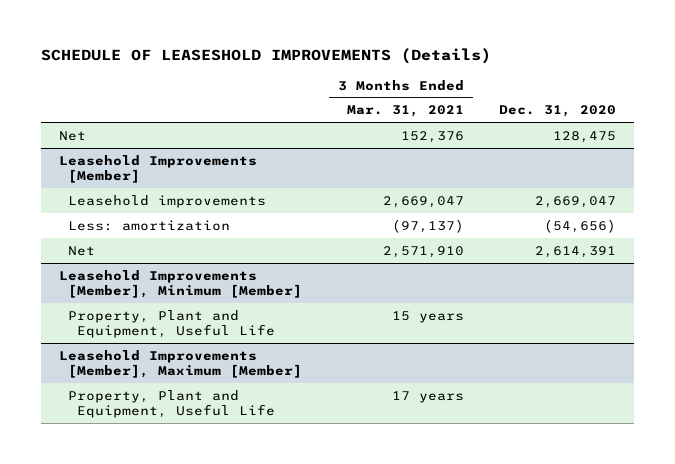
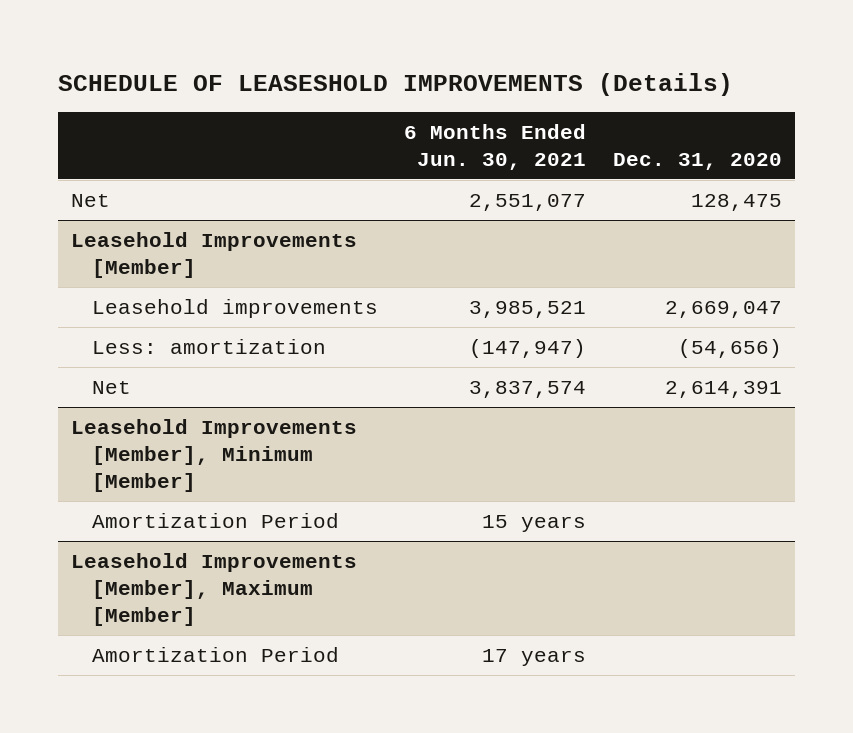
- | 3 Months Ended Mar. 31, 2021 | Dec. 31, 2020
+ | 6 Months Ended Jun. 30, 2021 | Dec. 31, 2020
@ Leasehold Improvements [Member], Minimum [Member]
- Property, Plant and Equipment, Useful Life | 15 years |
+ Amortization Period | 15 years |
@ Leasehold Improvements [Member], Maximum [Member]
- Property, Plant and Equipment, Useful Life | 17 years |
+ Amortization Period | 17 years |

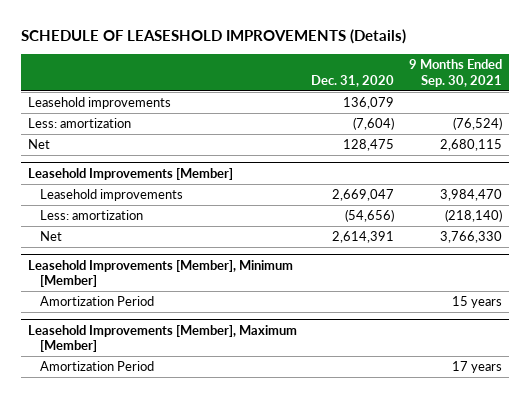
- | 6 Months Ended Jun. 30, 2021 | Dec. 31, 2020
+ | Dec. 31, 2020 | 9 Months Ended Sep. 30, 2021
+ Leasehold improvements | 136,079 |
+ Less: amortization | (7,604) | (76,524)

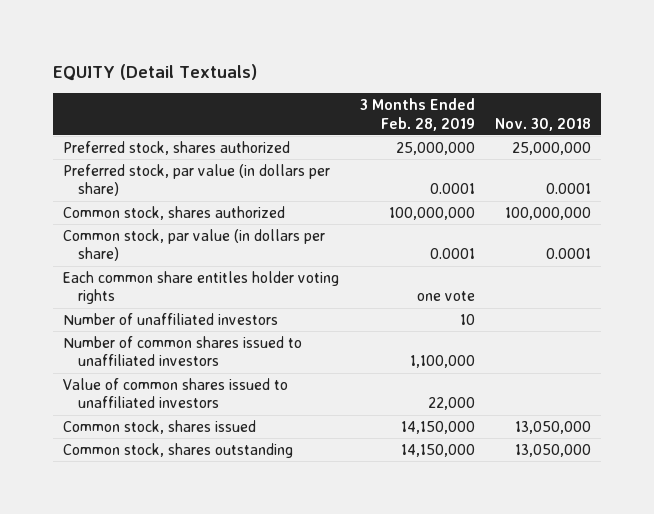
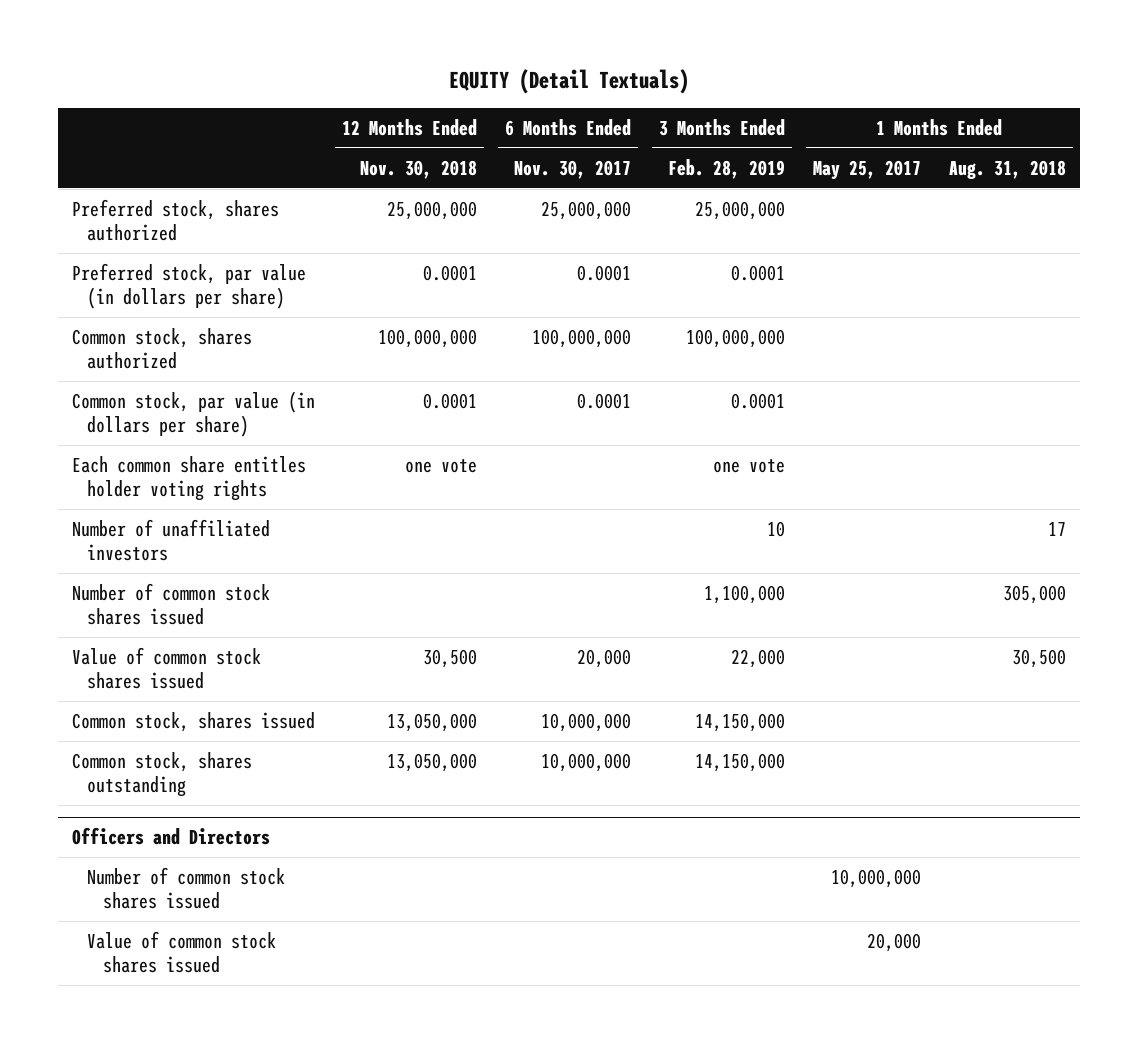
- | 3 Months Ended Feb. 28, 2019 | Nov. 30, 2018
+ | 12 Months Ended Nov. 30, 2018 | 6 Months Ended Nov. 30, 2017 | 3 Months Ended Feb. 28, 2019 | 1 Months Ended May 25, 2017 | 1 Months Ended Aug. 31, 2018
- Number of common shares issued to unaffiliated investors | 1,100,000 |
- Value of common shares issued to unaffiliated investors | 22,000 |
+ Number of common stock shares issued | | | 1,100,000 | | 305,000
+ Value of common stock shares issued | 30,500 | 20,000 | 22,000 | | 30,500
+ Officers and Directors
+ Number of common stock shares issued | | | | 10,000,000 |
+ Value of common stock shares issued | | | | 20,000 |

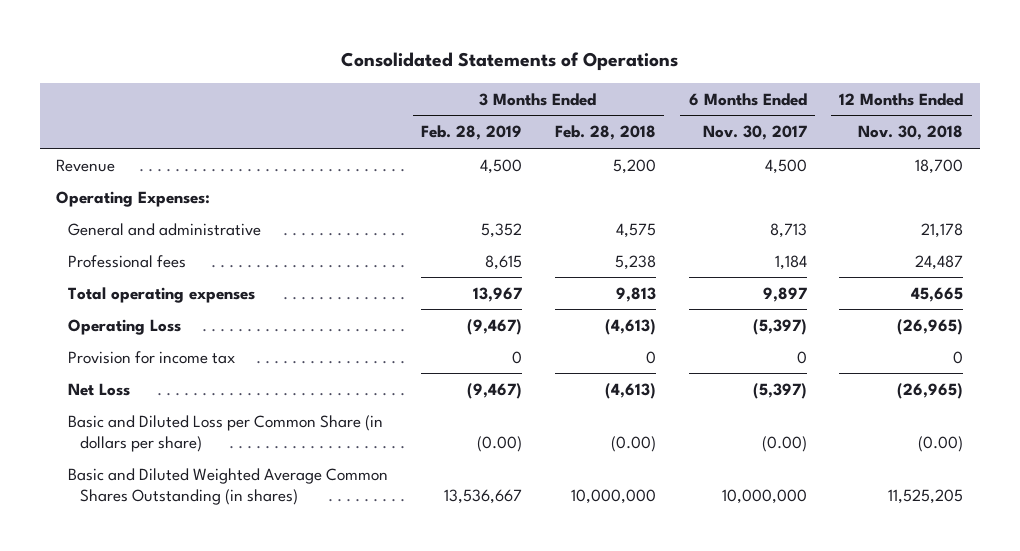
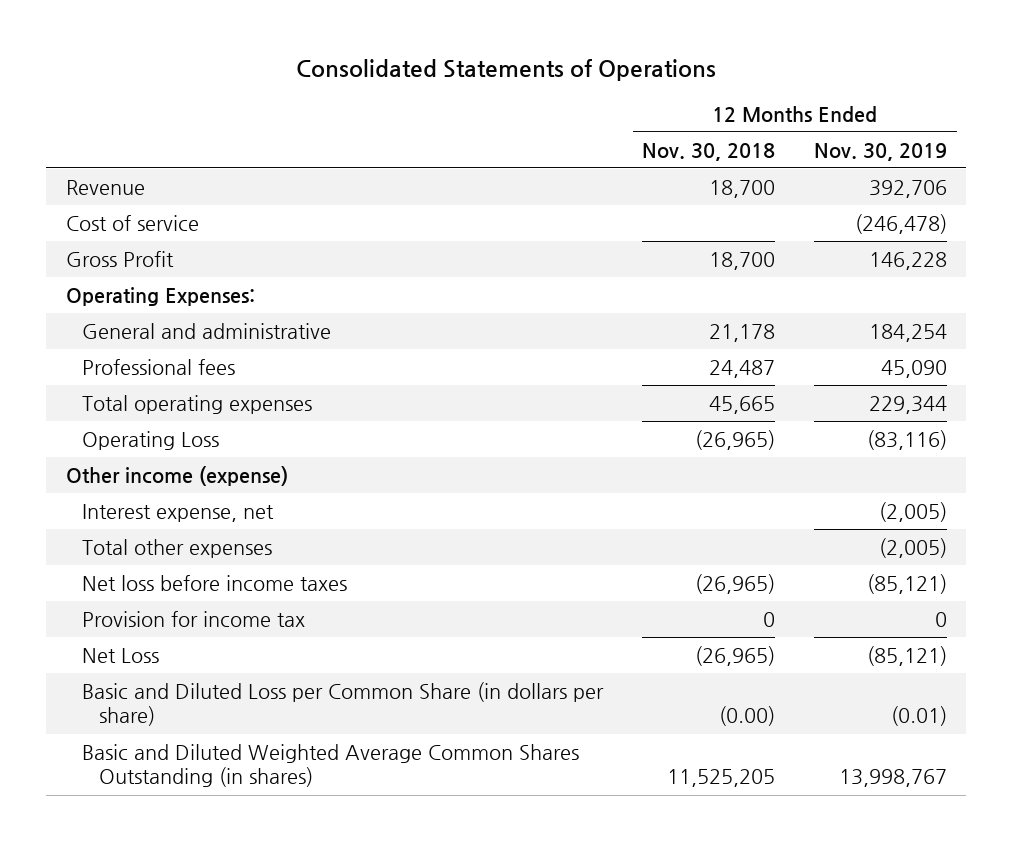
- | 3 Months Ended Feb. 28, 2019 | 3 Months Ended Feb. 28, 2018 | 6 Months Ended Nov. 30, 2017 | 12 Months Ended Nov. 30, 2018
+ | 12 Months Ended Nov. 30, 2018 | 12 Months Ended Nov. 30, 2019
+ Cost of service | | (246,478)
+ Gross Profit | 18,700 | 146,228
+ Other income (expense)
+ Interest expense, net | | (2,005)
+ Total other expenses | | (2,005)
+ Net loss before income taxes | (26,965) | (85,121)

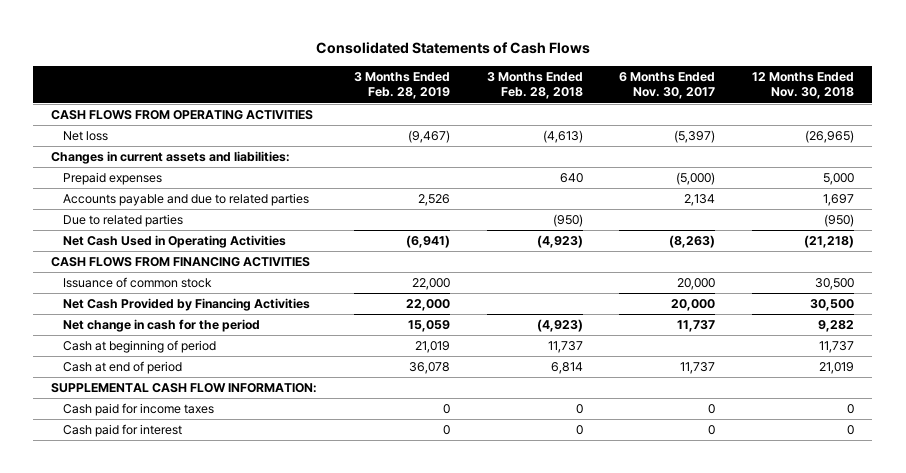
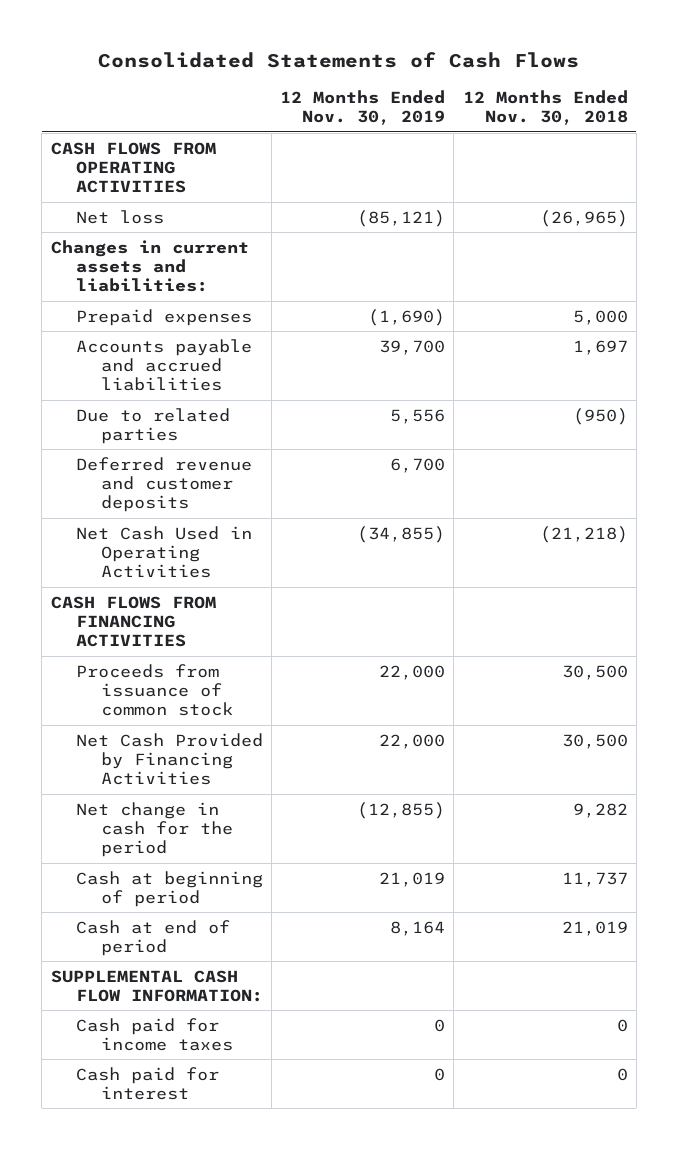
- | 3 Months Ended Feb. 28, 2019 | 3 Months Ended Feb. 28, 2018 | 6 Months Ended Nov. 30, 2017 | 12 Months Ended Nov. 30, 2018
+ | 12 Months Ended Nov. 30, 2019 | 12 Months Ended Nov. 30, 2018
- Accounts payable and due to related parties | 2,526 | | 2,134 | 1,697
+ Accounts payable and accrued liabilities | 39,700 | 1,697
+ Deferred revenue and customer deposits | 6,700 |
- Issuance of common stock | 22,000 | | 20,000 | 30,500
+ Proceeds from issuance of common stock | 22,000 | 30,500

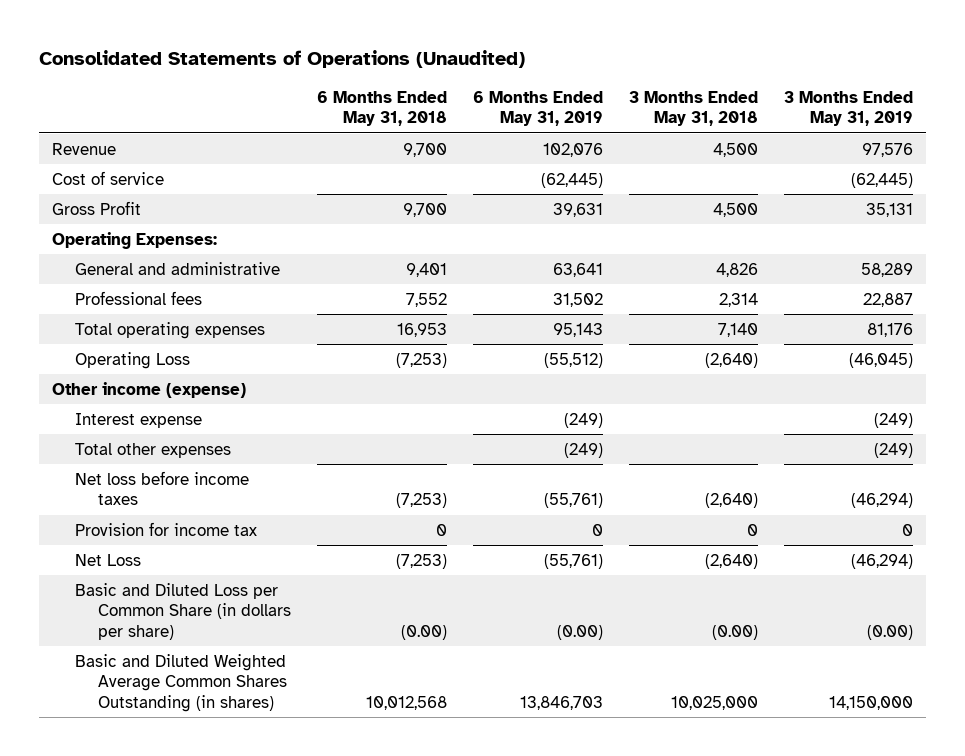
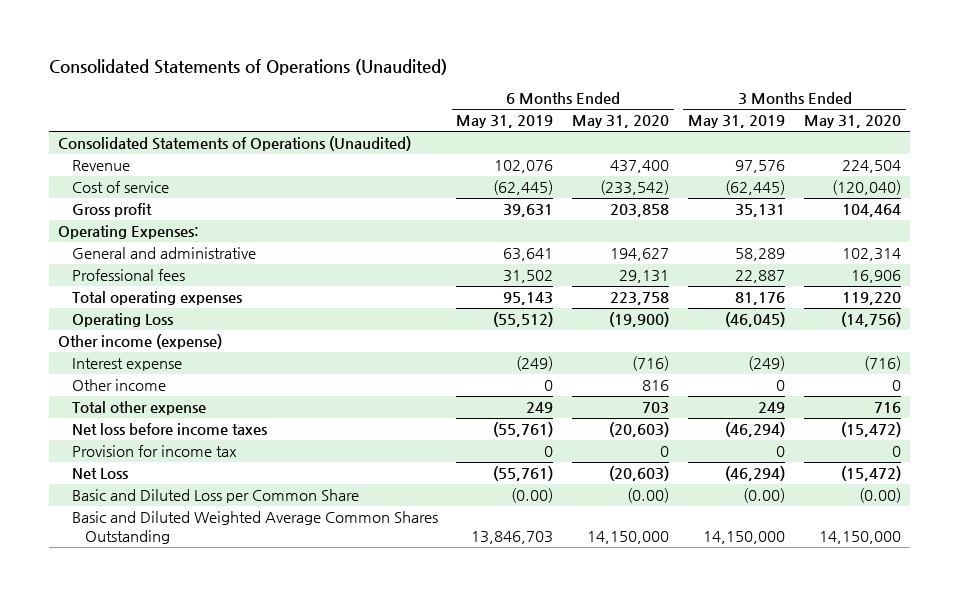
- | 6 Months Ended May 31, 2018 | 6 Months Ended May 31, 2019 | 3 Months Ended May 31, 2018 | 3 Months Ended May 31, 2019
+ | 6 Months Ended May 31, 2019 | 6 Months Ended May 31, 2020 | 3 Months Ended May 31, 2019 | 3 Months Ended May 31, 2020
+ Consolidated Statements of Operations (Unaudited)
- Gross Profit | 9,700 | 39,631 | 4,500 | 35,131
+ Gross profit | 39,631 | 203,858 | 35,131 | 104,464
- Total other expenses | | (249) | | (249)
+ Other income | 0 | 816 | 0 | 0
+ Total other expense | 249 | 703 | 249 | 716
- Basic and Diluted Loss per Common Share (in dollars per share) | (0.00) | (0.00) | (0.00) | (0.00)
- Basic and Diluted Weighted Average Common Shares Outstanding (in shares) | 10,012,568 | 13,846,703 | 10,025,000 | 14,150,000
+ Basic and Diluted Loss per Common Share | (0.00) | (0.00) | (0.00) | (0.00)
+ Basic and Diluted Weighted Average Common Shares Outstanding | 13,846,703 | 14,150,000 | 14,150,000 | 14,150,000

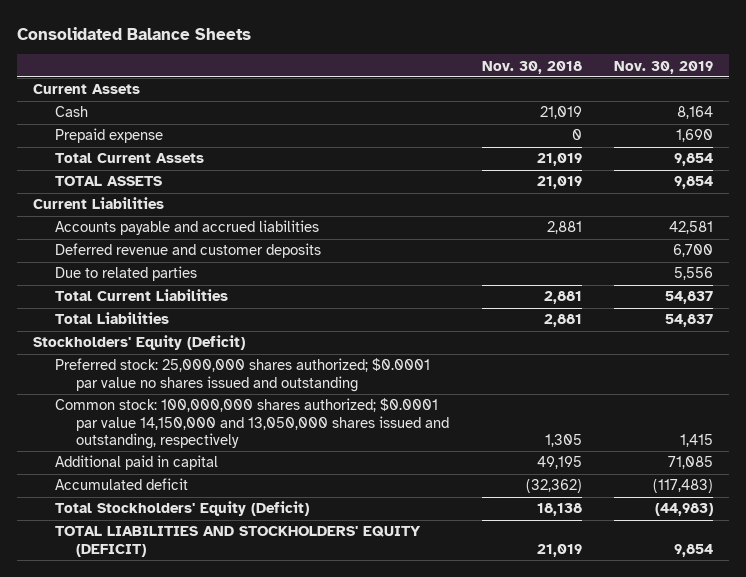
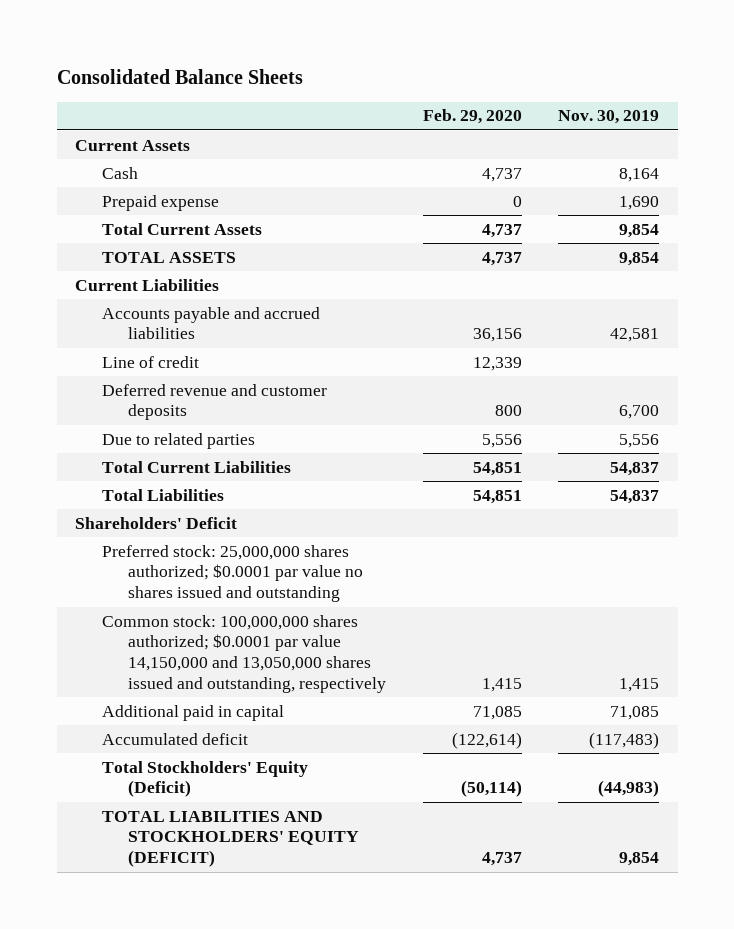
- | Nov. 30, 2018 | Nov. 30, 2019
+ | Feb. 29, 2020 | Nov. 30, 2019
+ Line of credit | 12,339 |
- Stockholders' Equity (Deficit)
+ Shareholders' Deficit

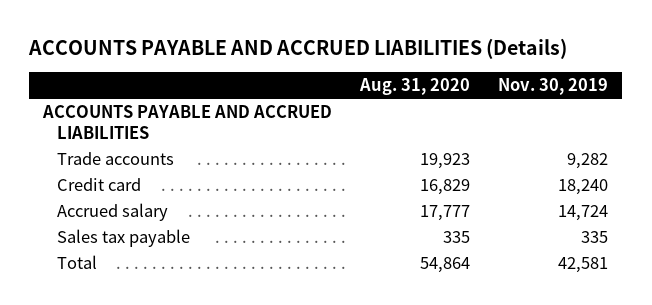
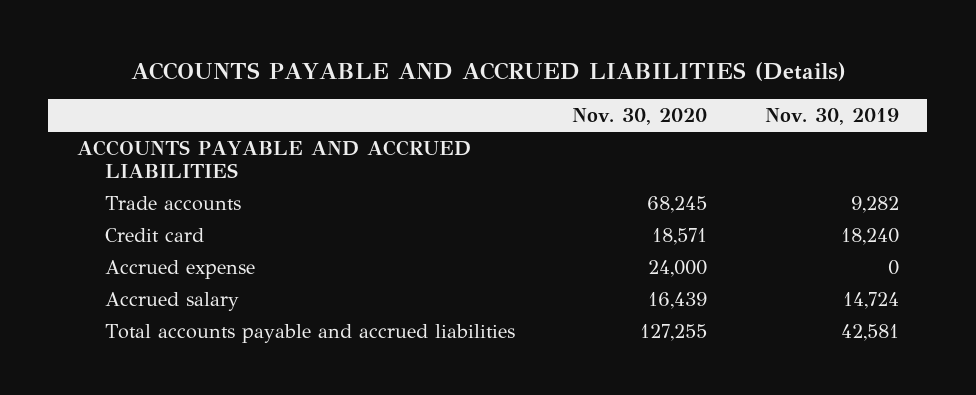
- | Aug. 31, 2020 | Nov. 30, 2019
+ | Nov. 30, 2020 | Nov. 30, 2019
+ Accrued expense | 24,000 | 0
- Sales tax payable | 335 | 335
- Total | 54,864 | 42,581
+ Total accounts payable and accrued liabilities | 127,255 | 42,581

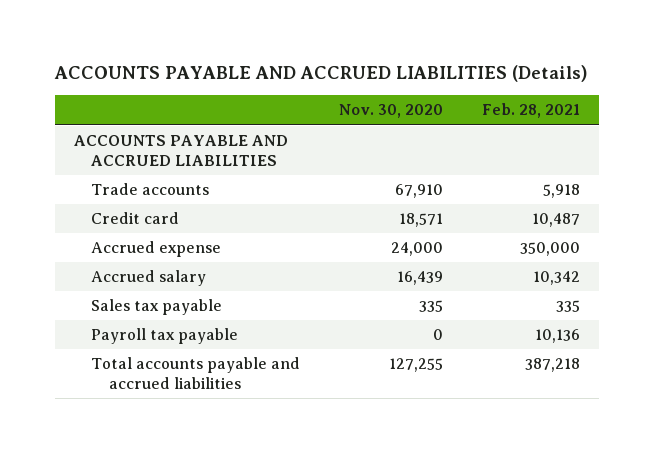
- | Nov. 30, 2020 | Nov. 30, 2019
+ | Nov. 30, 2020 | Feb. 28, 2021
- Trade accounts | 68,245 | 9,282
+ Trade accounts | 67,910 | 5,918
+ Sales tax payable | 335 | 335
+ Payroll tax payable | 0 | 10,136

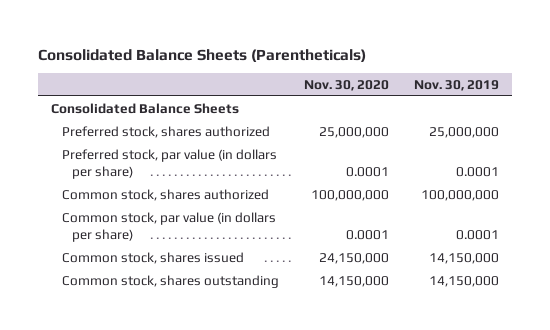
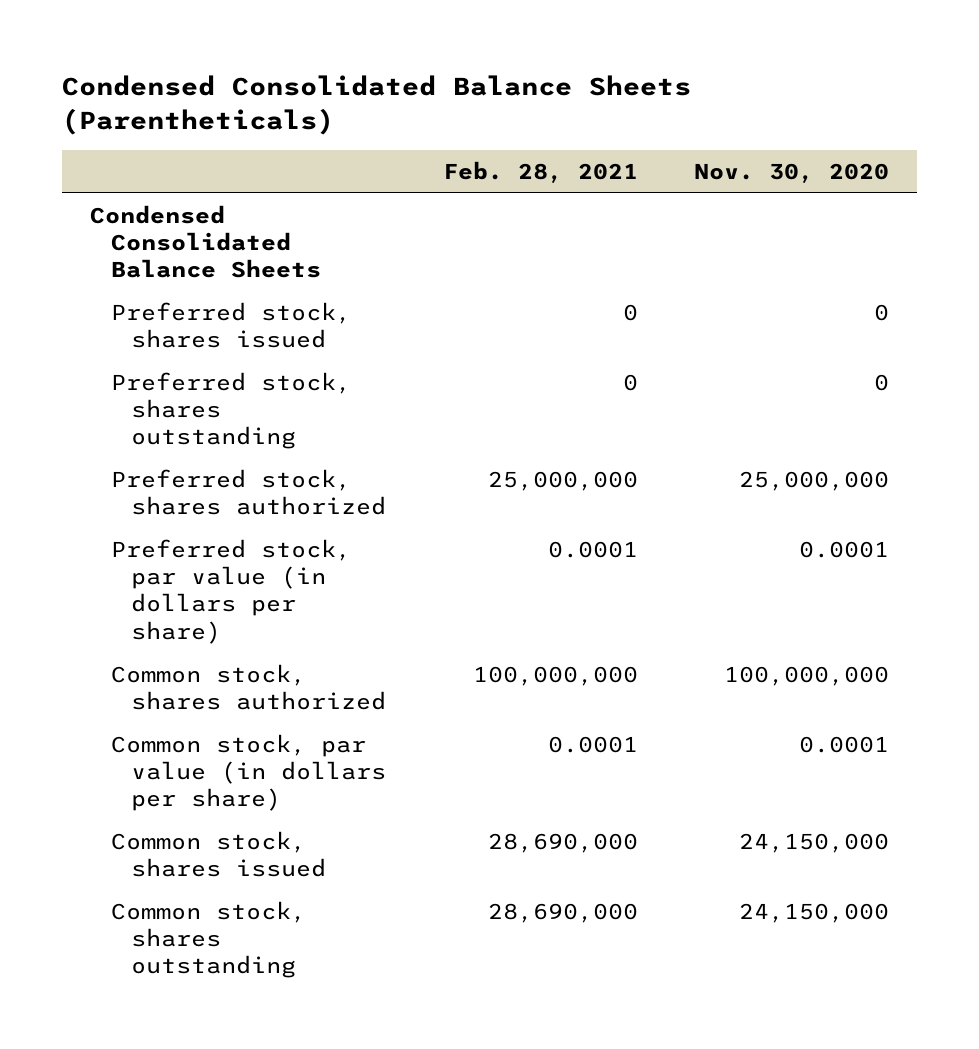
- Consolidated Balance Sheets (Parentheticals)
+ Condensed Consolidated Balance Sheets (Parentheticals)
- | Nov. 30, 2020 | Nov. 30, 2019
+ | Feb. 28, 2021 | Nov. 30, 2020
- Consolidated Balance Sheets
+ Condensed Consolidated Balance Sheets
+ Preferred stock, shares issued | 0 | 0
+ Preferred stock, shares outstanding | 0 | 0
- Common stock, shares outstanding | 14,150,000 | 14,150,000
+ Common stock, shares outstanding | 28,690,000 | 24,150,000

